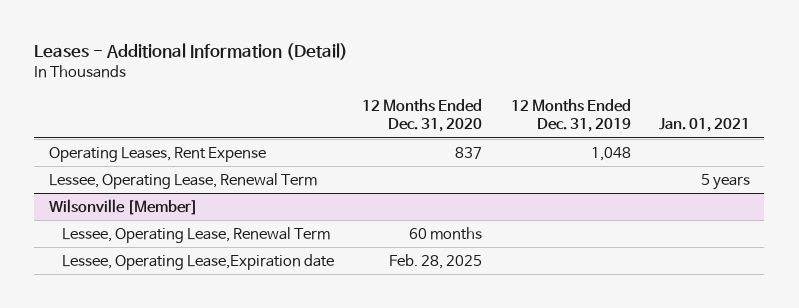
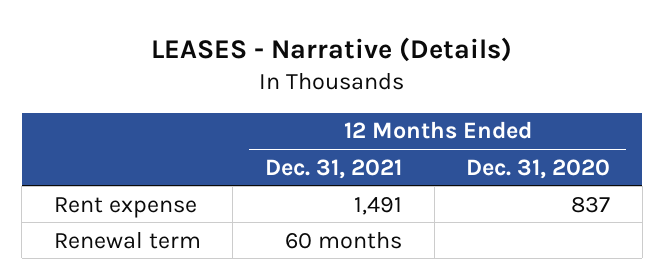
- Leases - Additional Information (Detail)
+ LEASES - Narrative (Details)
- | 12 Months Ended Dec. 31, 2020 | 12 Months Ended Dec. 31, 2019 | Jan. 01, 2021
+ | 12 Months Ended Dec. 31, 2021 | 12 Months Ended Dec. 31, 2020
- Operating Leases, Rent Expense | 837 | 1,048 |
- Lessee, Operating Lease, Renewal Term | | | 5 years
- Wilsonville [Member]
- Lessee, Operating Lease, Renewal Term | 60 months | |
- Lessee, Operating Lease,Expiration date | Feb. 28, 2025 | |
+ Rent expense | 1,491 | 837
+ Renewal term | 60 months |

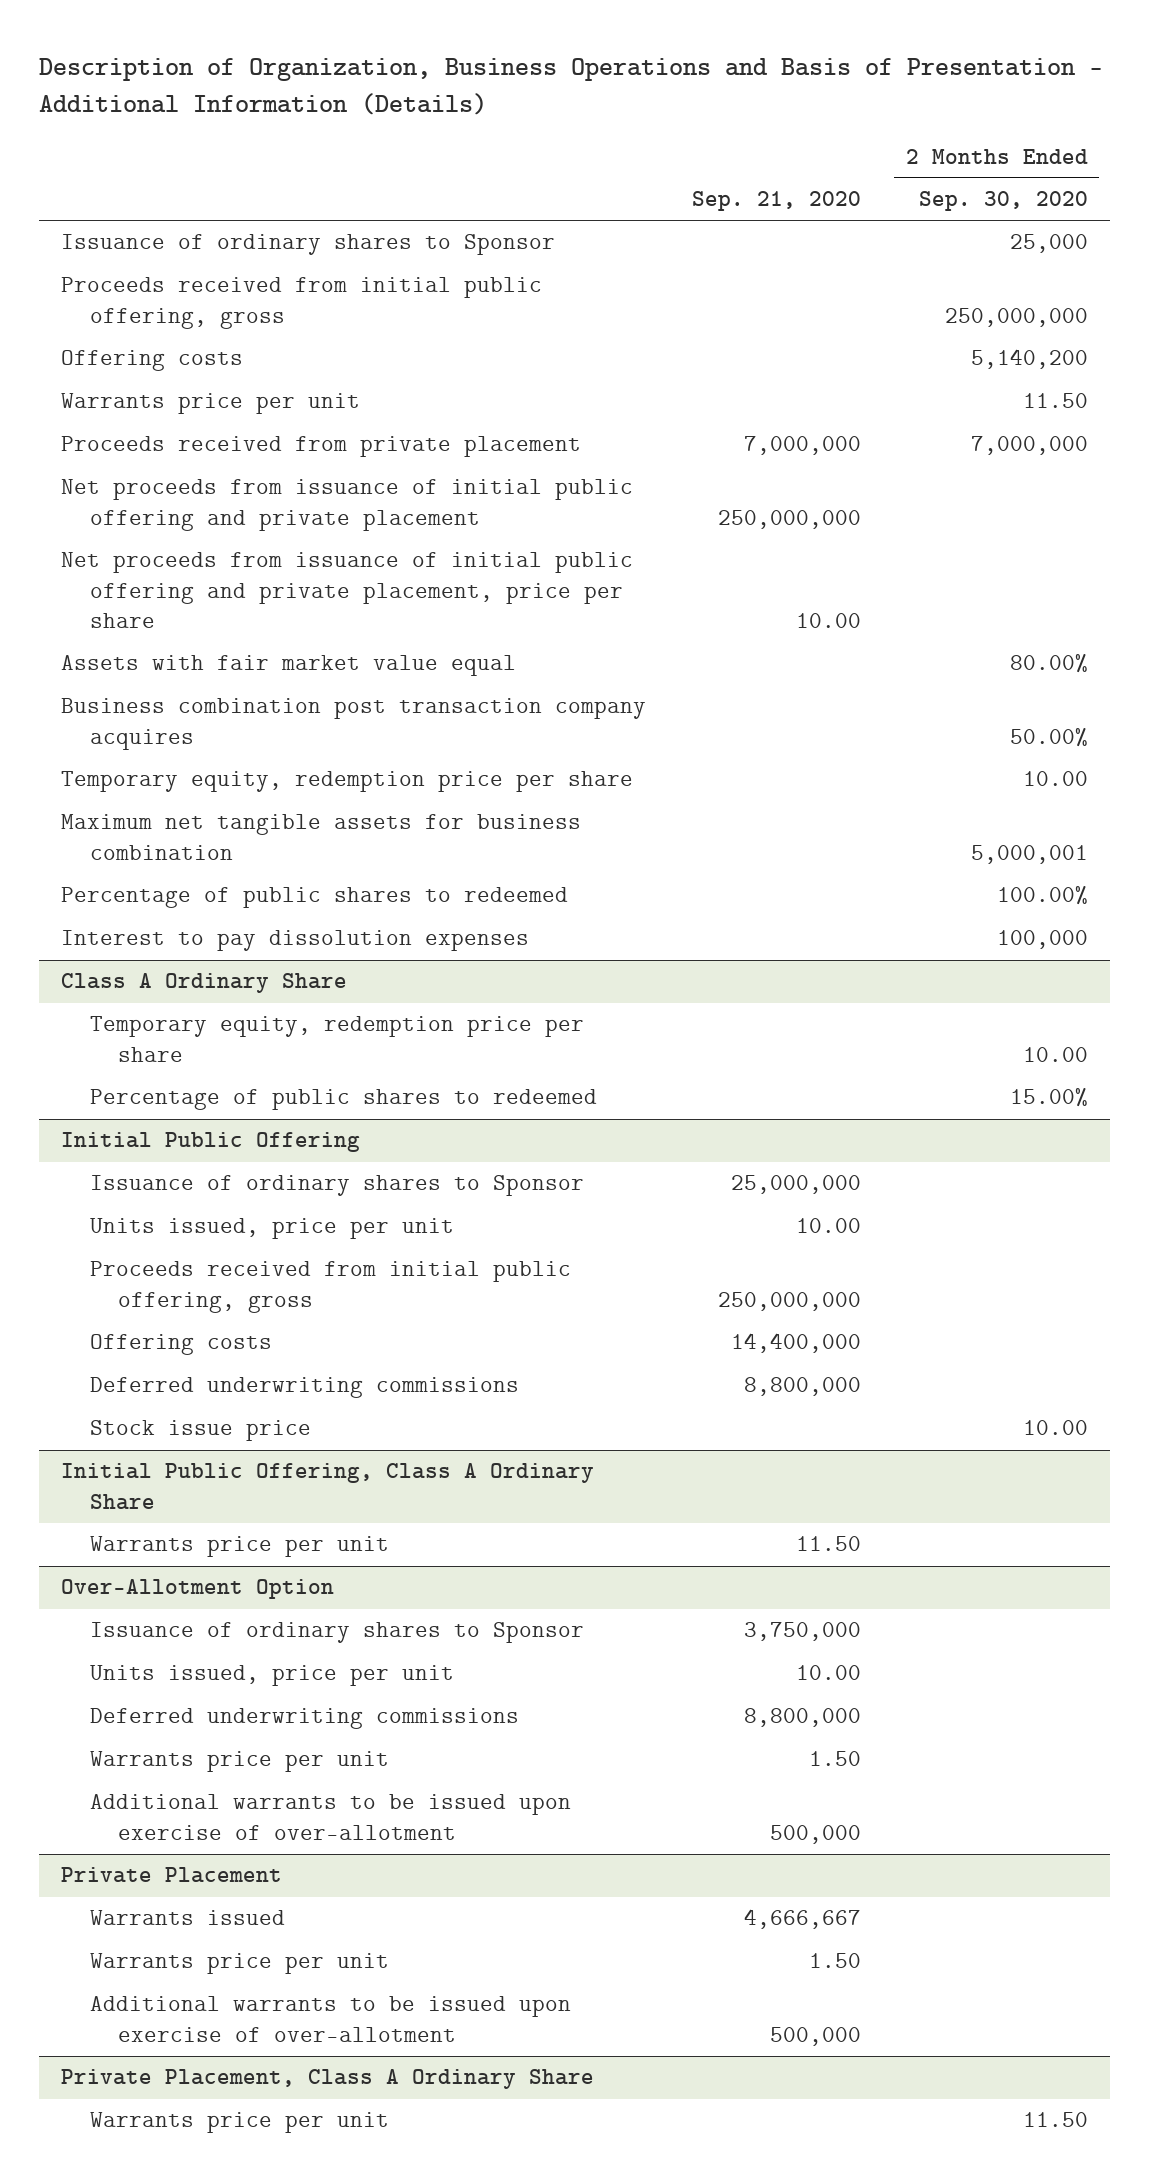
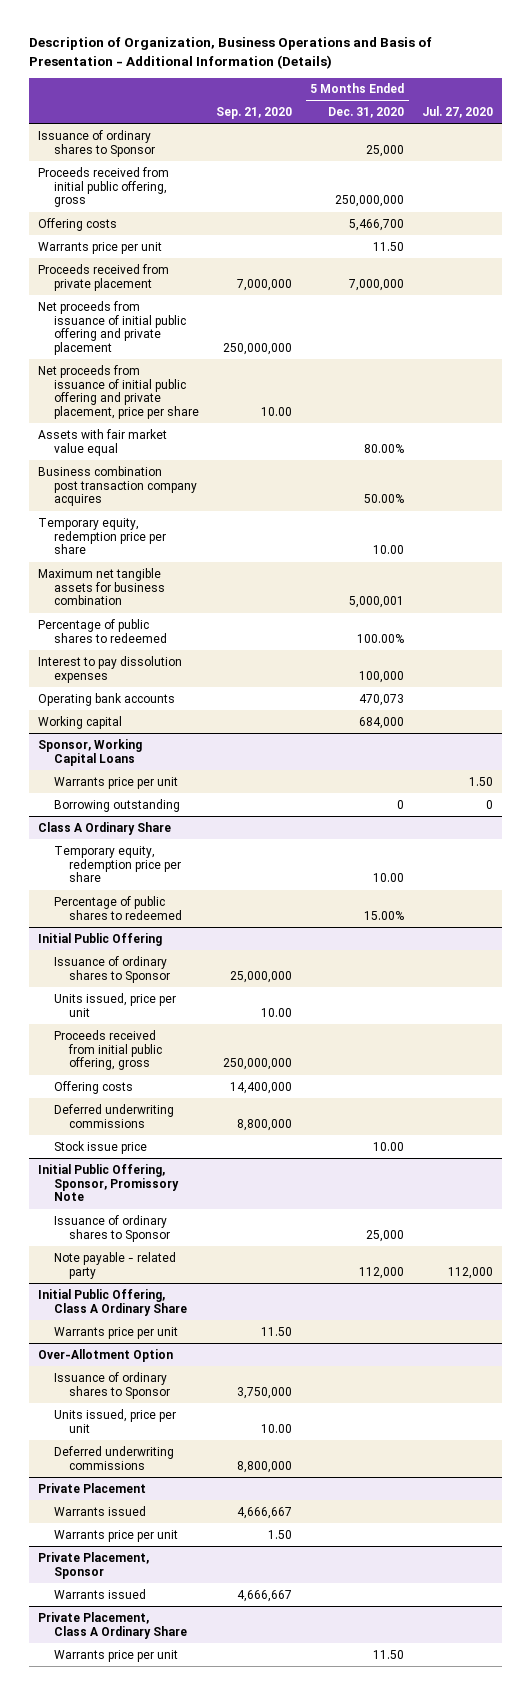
- | Sep. 21, 2020 | 2 Months Ended Sep. 30, 2020
+ | Sep. 21, 2020 | 5 Months Ended Dec. 31, 2020 | Jul. 27, 2020
+ Operating bank accounts | | 470,073 |
+ Working capital | | 684,000 |
+ Sponsor, Working Capital Loans
+ Warrants price per unit | | | 1.50
+ Borrowing outstanding | | 0 | 0
+ Initial Public Offering, Sponsor, Promissory Note
+ Issuance of ordinary shares to Sponsor | | 25,000 |
+ Note payable - related party | | 112,000 | 112,000
@ Over-Allotment Option
- Warrants price per unit | 1.50 |
- Additional warrants to be issued upon exercise of over-allotment | 500,000 |
@ Private Placement
- Additional warrants to be issued upon exercise of over-allotment | 500,000 |
+ Private Placement, Sponsor
+ Warrants issued | 4,666,667 | |

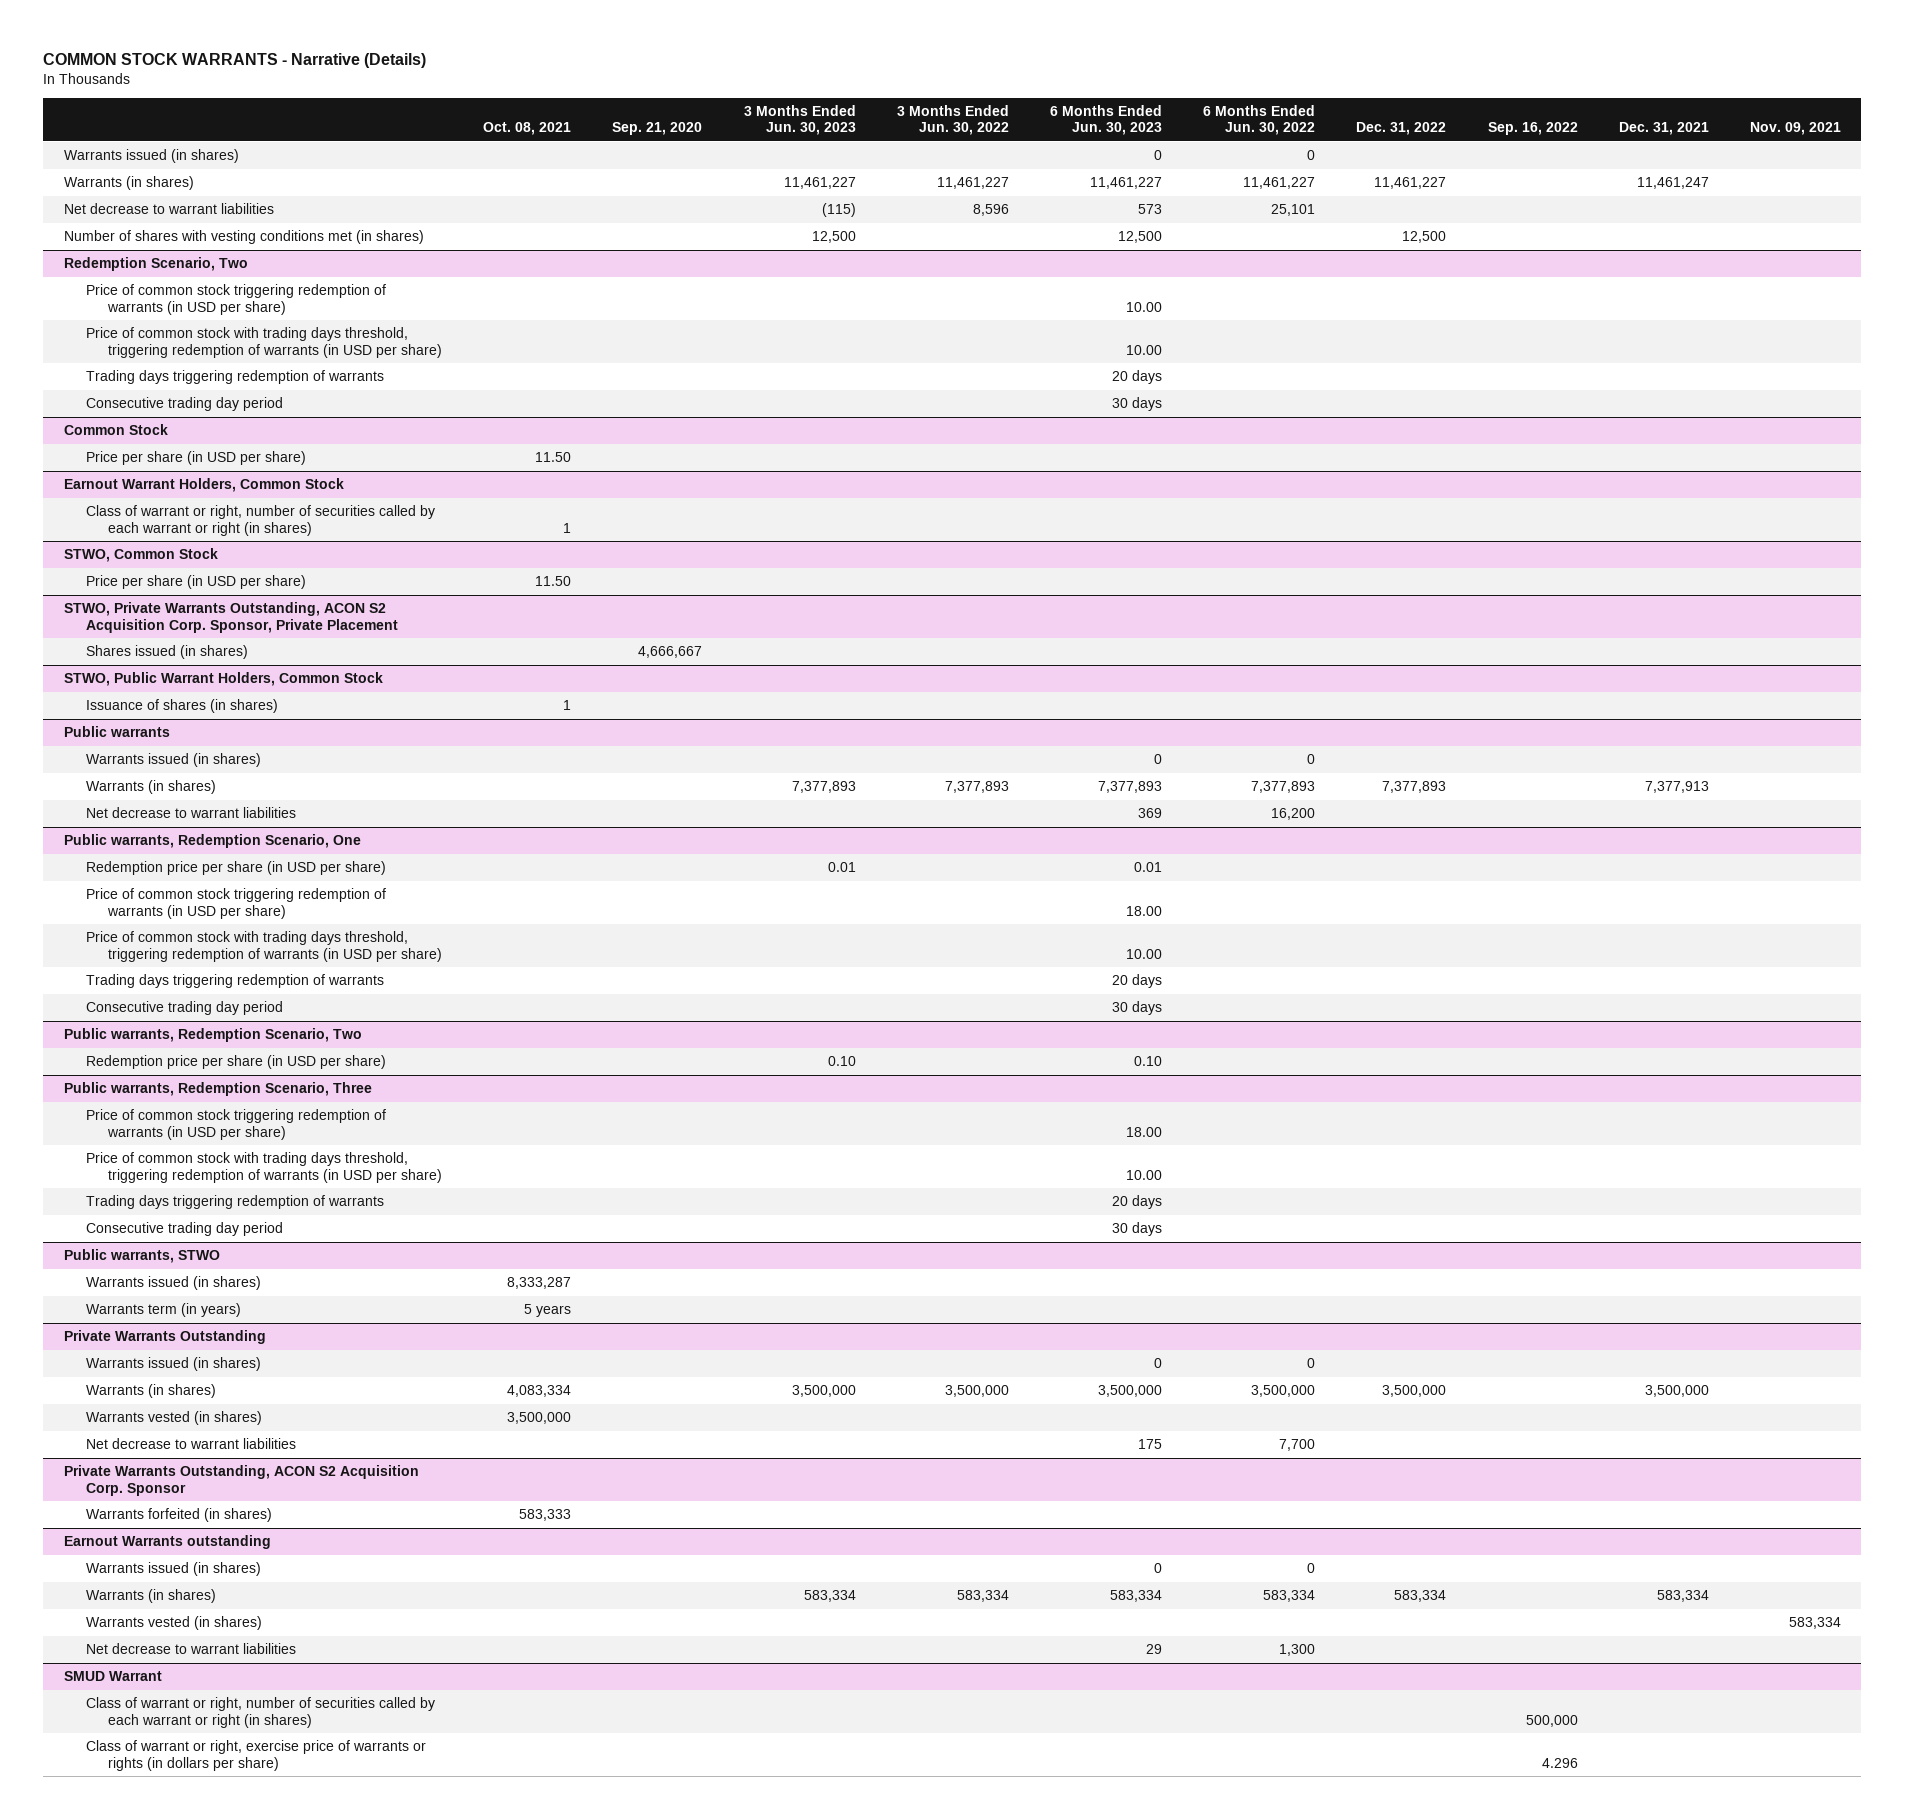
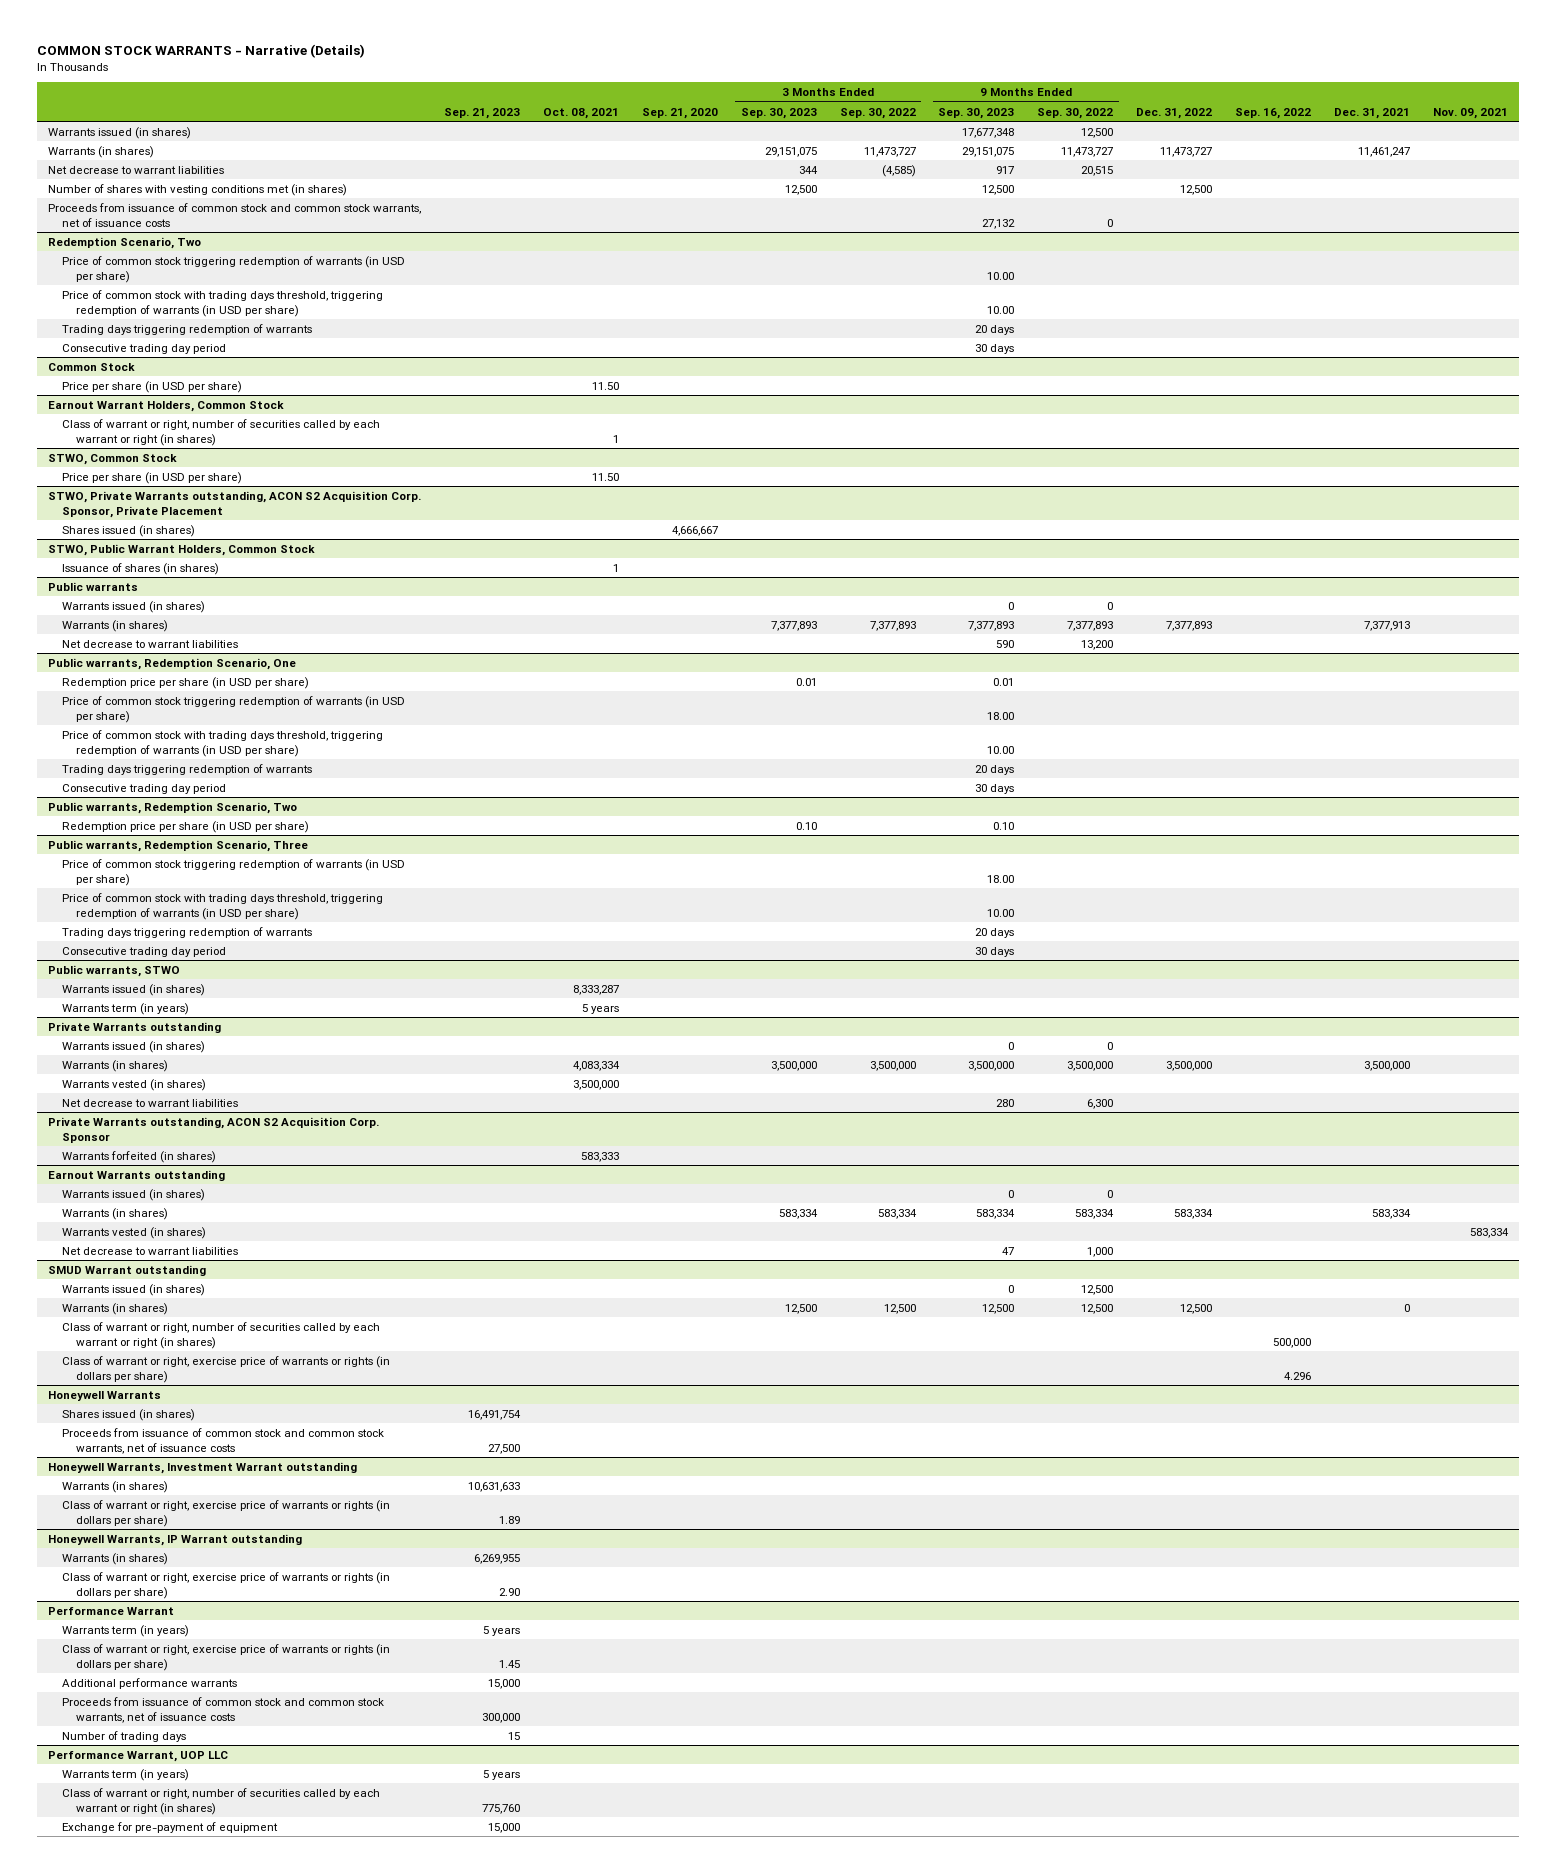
- | Oct. 08, 2021 | Sep. 21, 2020 | 3 Months Ended Jun. 30, 2023 | 3 Months Ended Jun. 30, 2022 | 6 Months Ended Jun. 30, 2023 | 6 Months Ended Jun. 30, 2022 | Dec. 31, 2022 | Sep. 16, 2022 | Dec. 31, 2021 | Nov. 09, 2021
+ | Sep. 21, 2023 | Oct. 08, 2021 | Sep. 21, 2020 | 3 Months Ended Sep. 30, 2023 | 3 Months Ended Sep. 30, 2022 | 9 Months Ended Sep. 30, 2023 | 9 Months Ended Sep. 30, 2022 | Dec. 31, 2022 | Sep. 16, 2022 | Dec. 31, 2021 | Nov. 09, 2021
- Warrants (in shares) | | | 11,461,227 | 11,461,227 | 11,461,227 | 11,461,227 | 11,461,227 | | 11,461,247 |
+ Warrants (in shares) | | | | 29,151,075 | 11,473,727 | 29,151,075 | 11,473,727 | 11,473,727 | | 11,461,247 |
+ Proceeds from issuance of common stock and common stock warrants, net of issuance costs | | | | | | 27,132 | 0 | | | |
- STWO, Private Warrants Outstanding, ACON S2 Acquisition Corp. Sponsor, Private Placement
+ STWO, Private Warrants outstanding, ACON S2 Acquisition Corp. Sponsor, Private Placement
- Private Warrants Outstanding
+ Private Warrants outstanding
- Private Warrants Outstanding, ACON S2 Acquisition Corp. Sponsor
+ Private Warrants outstanding, ACON S2 Acquisition Corp. Sponsor
- SMUD Warrant
+ SMUD Warrant outstanding
+ Warrants issued (in shares) | | | | | | 0 | 12,500 | | | |
+ Warrants (in shares) | | | | 12,500 | 12,500 | 12,500 | 12,500 | 12,500 | | 0 |
+ Honeywell Warrants
+ Shares issued (in shares) | 16,491,754 | | | | | | | | | |
+ Proceeds from issuance of common stock and common stock warrants, net of issuance costs | 27,500 | | | | | | | | | |
+ Honeywell Warrants, Investment Warrant outstanding
+ Warrants (in shares) | 10,631,633 | | | | | | | | | |
+ Class of warrant or right, exercise price of warrants or rights (in dollars per share) | 1.89 | | | | | | | | | |
+ Honeywell Warrants, IP Warrant outstanding
+ Warrants (in shares) | 6,269,955 | | | | | | | | | |
+ Class of warrant or right, exercise price of warrants or rights (in dollars per share) | 2.90 | | | | | | | | | |
+ Performance Warrant
+ Warrants term (in years) | 5 years | | | | | | | | | |
+ Class of warrant or right, exercise price of warrants or rights (in dollars per share) | 1.45 | | | | | | | | | |
+ Additional performance warrants | 15,000 | | | | | | | | | |
+ Proceeds from issuance of common stock and common stock warrants, net of issuance costs | 300,000 | | | | | | | | | |
+ Number of trading days | 15 | | | | | | | | | |
+ Performance Warrant, UOP LLC
+ Warrants term (in years) | 5 years | | | | | | | | | |
+ Class of warrant or right, number of securities called by each warrant or right (in shares) | 775,760 | | | | | | | | | |
+ Exchange for pre-payment of equipment | 15,000 | | | | | | | | | |

